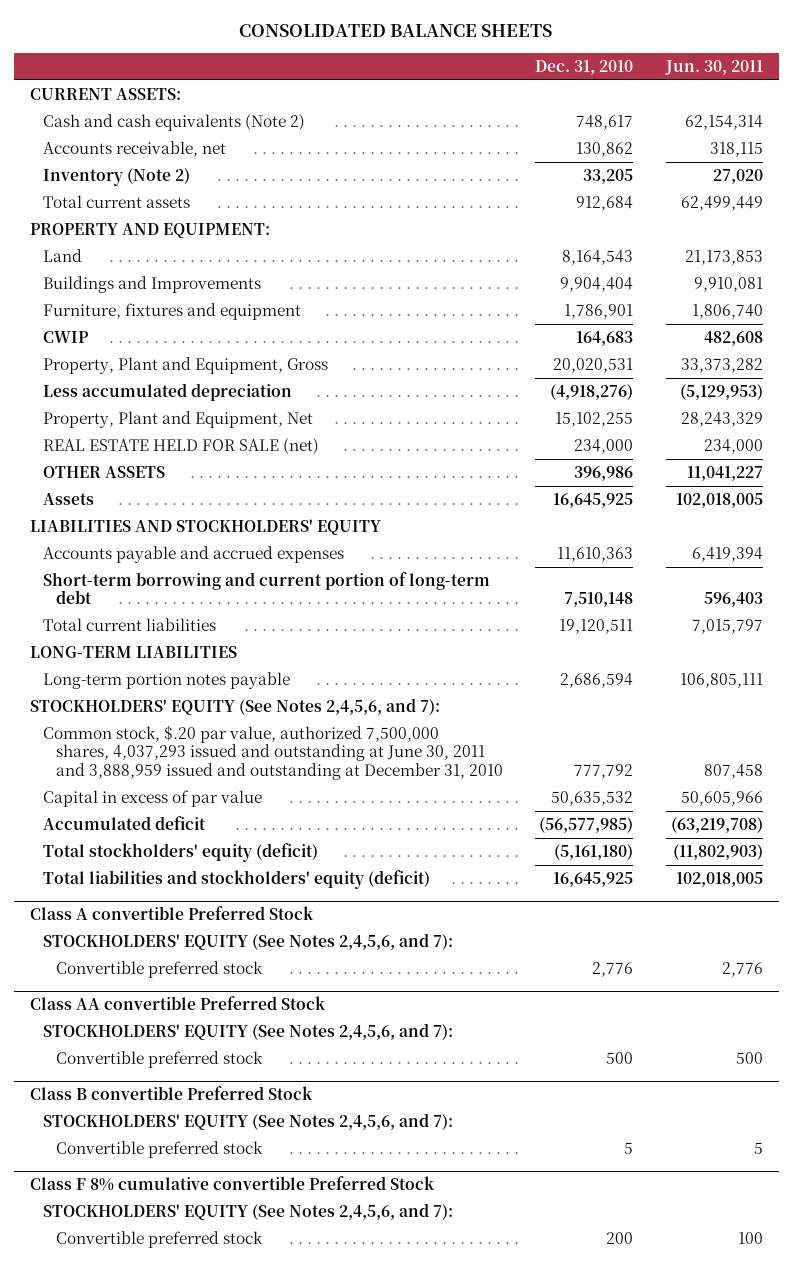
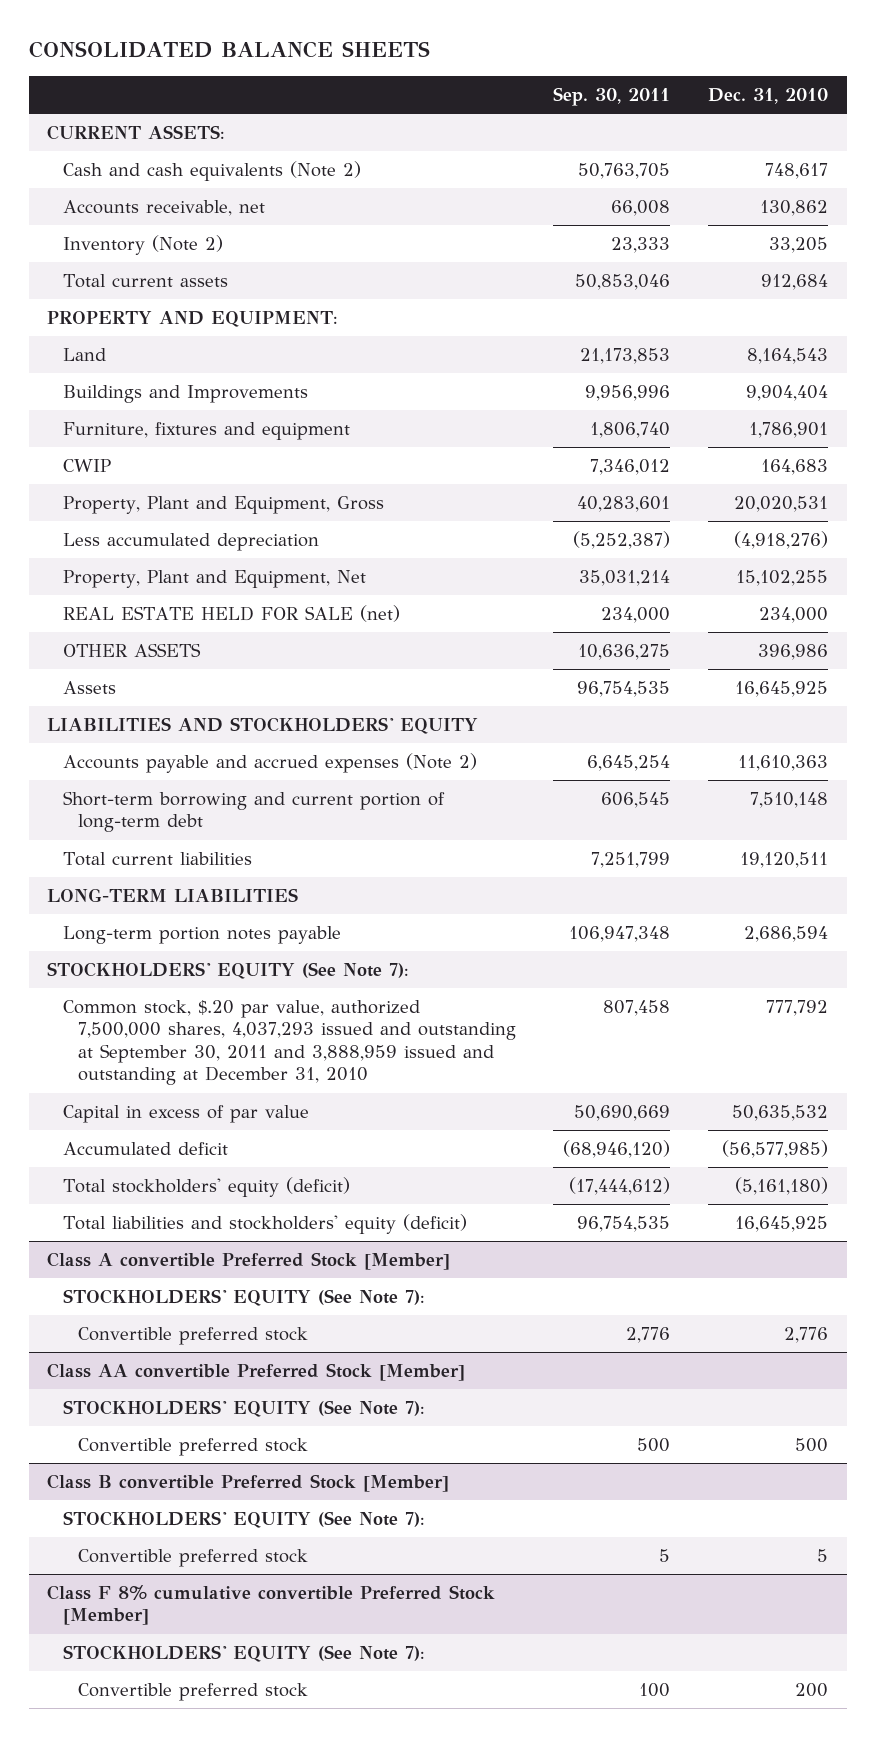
- | Dec. 31, 2010 | Jun. 30, 2011
+ | Sep. 30, 2011 | Dec. 31, 2010
- Accounts payable and accrued expenses | 11,610,363 | 6,419,394
+ Accounts payable and accrued expenses (Note 2) | 6,645,254 | 11,610,363
- STOCKHOLDERS' EQUITY (See Notes 2,4,5,6, and 7):
- Common stock, $.20 par value, authorized 7,500,000 shares, 4,037,293 issued and outstanding at June 30, 2011 and 3,888,959 issued and outstanding at December 31, 2010 | 777,792 | 807,458
+ STOCKHOLDERS' EQUITY (See Note 7):
+ Common stock, $.20 par value, authorized 7,500,000 shares, 4,037,293 issued and outstanding at September 30, 2011 and 3,888,959 issued and outstanding at December 31, 2010 | 807,458 | 777,792
- Class A convertible Preferred Stock
- STOCKHOLDERS' EQUITY (See Notes 2,4,5,6, and 7):
+ Class A convertible Preferred Stock [Member]
+ STOCKHOLDERS' EQUITY (See Note 7):
- Class AA convertible Preferred Stock
- STOCKHOLDERS' EQUITY (See Notes 2,4,5,6, and 7):
+ Class AA convertible Preferred Stock [Member]
+ STOCKHOLDERS' EQUITY (See Note 7):
- Class B convertible Preferred Stock
- STOCKHOLDERS' EQUITY (See Notes 2,4,5,6, and 7):
+ Class B convertible Preferred Stock [Member]
+ STOCKHOLDERS' EQUITY (See Note 7):
- Class F 8% cumulative convertible Preferred Stock
- STOCKHOLDERS' EQUITY (See Notes 2,4,5,6, and 7):
+ Class F 8% cumulative convertible Preferred Stock [Member]
+ STOCKHOLDERS' EQUITY (See Note 7):

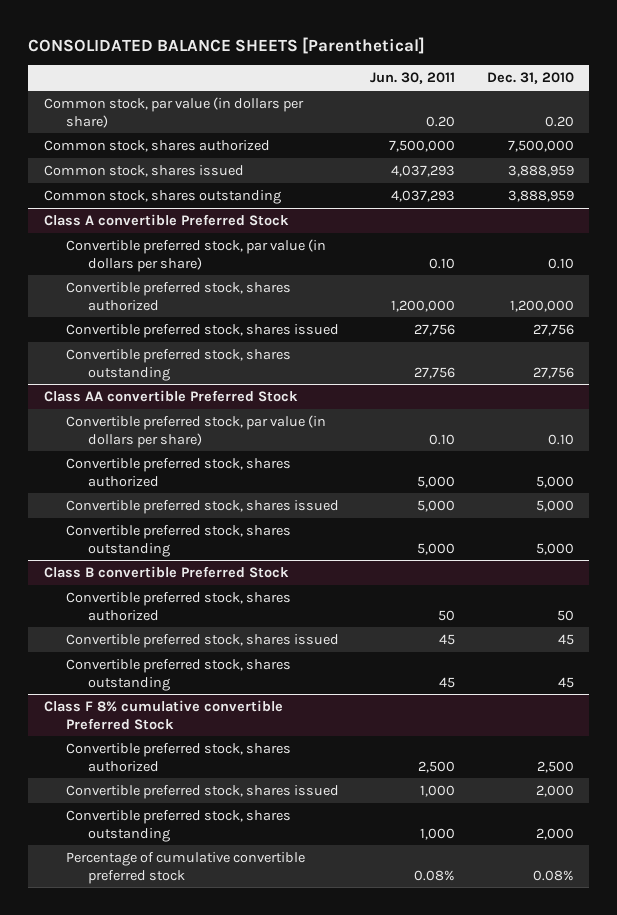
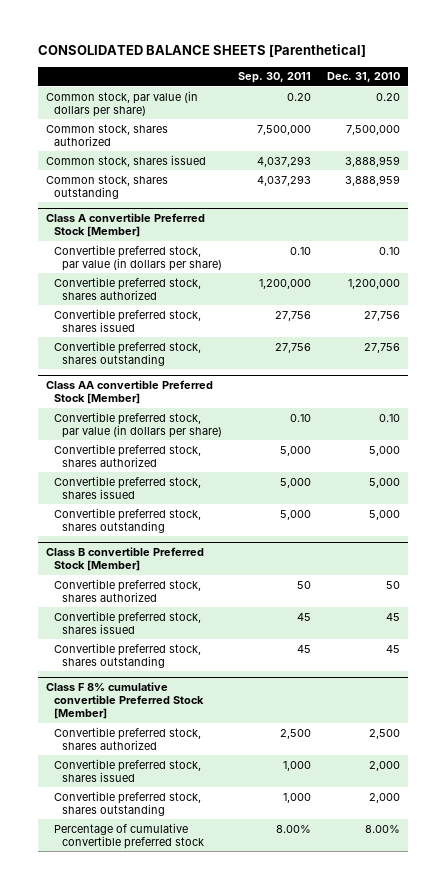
- | Jun. 30, 2011 | Dec. 31, 2010
+ | Sep. 30, 2011 | Dec. 31, 2010
- Class A convertible Preferred Stock
+ Class A convertible Preferred Stock [Member]
- Class AA convertible Preferred Stock
+ Class AA convertible Preferred Stock [Member]
- Class B convertible Preferred Stock
+ Class B convertible Preferred Stock [Member]
- Class F 8% cumulative convertible Preferred Stock
+ Class F 8% cumulative convertible Preferred Stock [Member]
- Percentage of cumulative convertible preferred stock | 0.08% | 0.08%
+ Percentage of cumulative convertible preferred stock | 8.00% | 8.00%

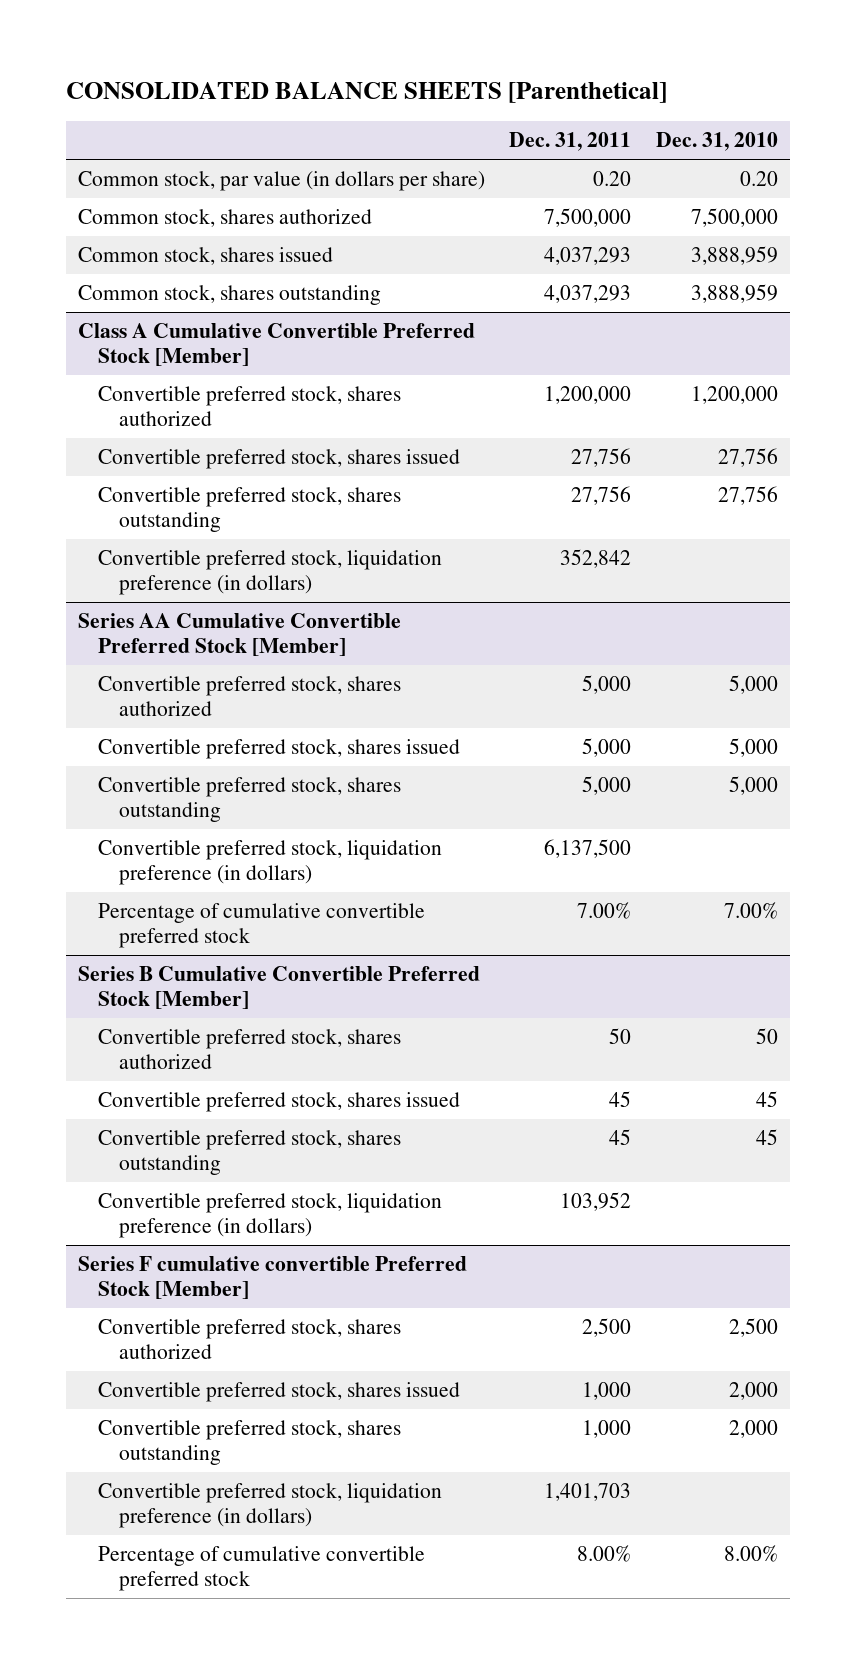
- | Sep. 30, 2011 | Dec. 31, 2010
+ | Dec. 31, 2011 | Dec. 31, 2010
- Class A convertible Preferred Stock [Member]
- Convertible preferred stock, par value (in dollars per share) | 0.10 | 0.10
+ Class A Cumulative Convertible Preferred Stock [Member]
- Class AA convertible Preferred Stock [Member]
- Convertible preferred stock, par value (in dollars per share) | 0.10 | 0.10
+ Convertible preferred stock, liquidation preference (in dollars) | 352,842 |
+ Series AA Cumulative Convertible Preferred Stock [Member]
- Class B convertible Preferred Stock [Member]
+ Convertible preferred stock, liquidation preference (in dollars) | 6,137,500 |
+ Percentage of cumulative convertible preferred stock | 7.00% | 7.00%
+ Series B Cumulative Convertible Preferred Stock [Member]
- Class F 8% cumulative convertible Preferred Stock [Member]
+ Convertible preferred stock, liquidation preference (in dollars) | 103,952 |
+ Series F cumulative convertible Preferred Stock [Member]
+ Convertible preferred stock, liquidation preference (in dollars) | 1,401,703 |

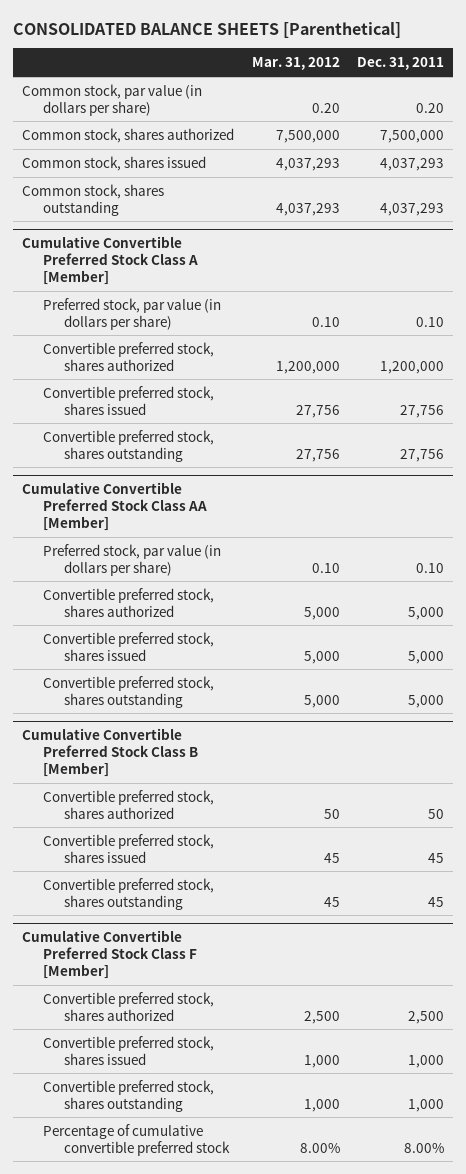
- | Dec. 31, 2011 | Dec. 31, 2010
+ | Mar. 31, 2012 | Dec. 31, 2011
- Class A Cumulative Convertible Preferred Stock [Member]
+ Cumulative Convertible Preferred Stock Class A [Member]
+ Preferred stock, par value (in dollars per share) | 0.10 | 0.10
- Convertible preferred stock, liquidation preference (in dollars) | 352,842 |
- Series AA Cumulative Convertible Preferred Stock [Member]
+ Cumulative Convertible Preferred Stock Class AA [Member]
+ Preferred stock, par value (in dollars per share) | 0.10 | 0.10
- Convertible preferred stock, liquidation preference (in dollars) | 6,137,500 |
- Percentage of cumulative convertible preferred stock | 7.00% | 7.00%
- Series B Cumulative Convertible Preferred Stock [Member]
+ Cumulative Convertible Preferred Stock Class B [Member]
- Convertible preferred stock, liquidation preference (in dollars) | 103,952 |
- Series F cumulative convertible Preferred Stock [Member]
+ Cumulative Convertible Preferred Stock Class F [Member]
- Convertible preferred stock, liquidation preference (in dollars) | 1,401,703 |

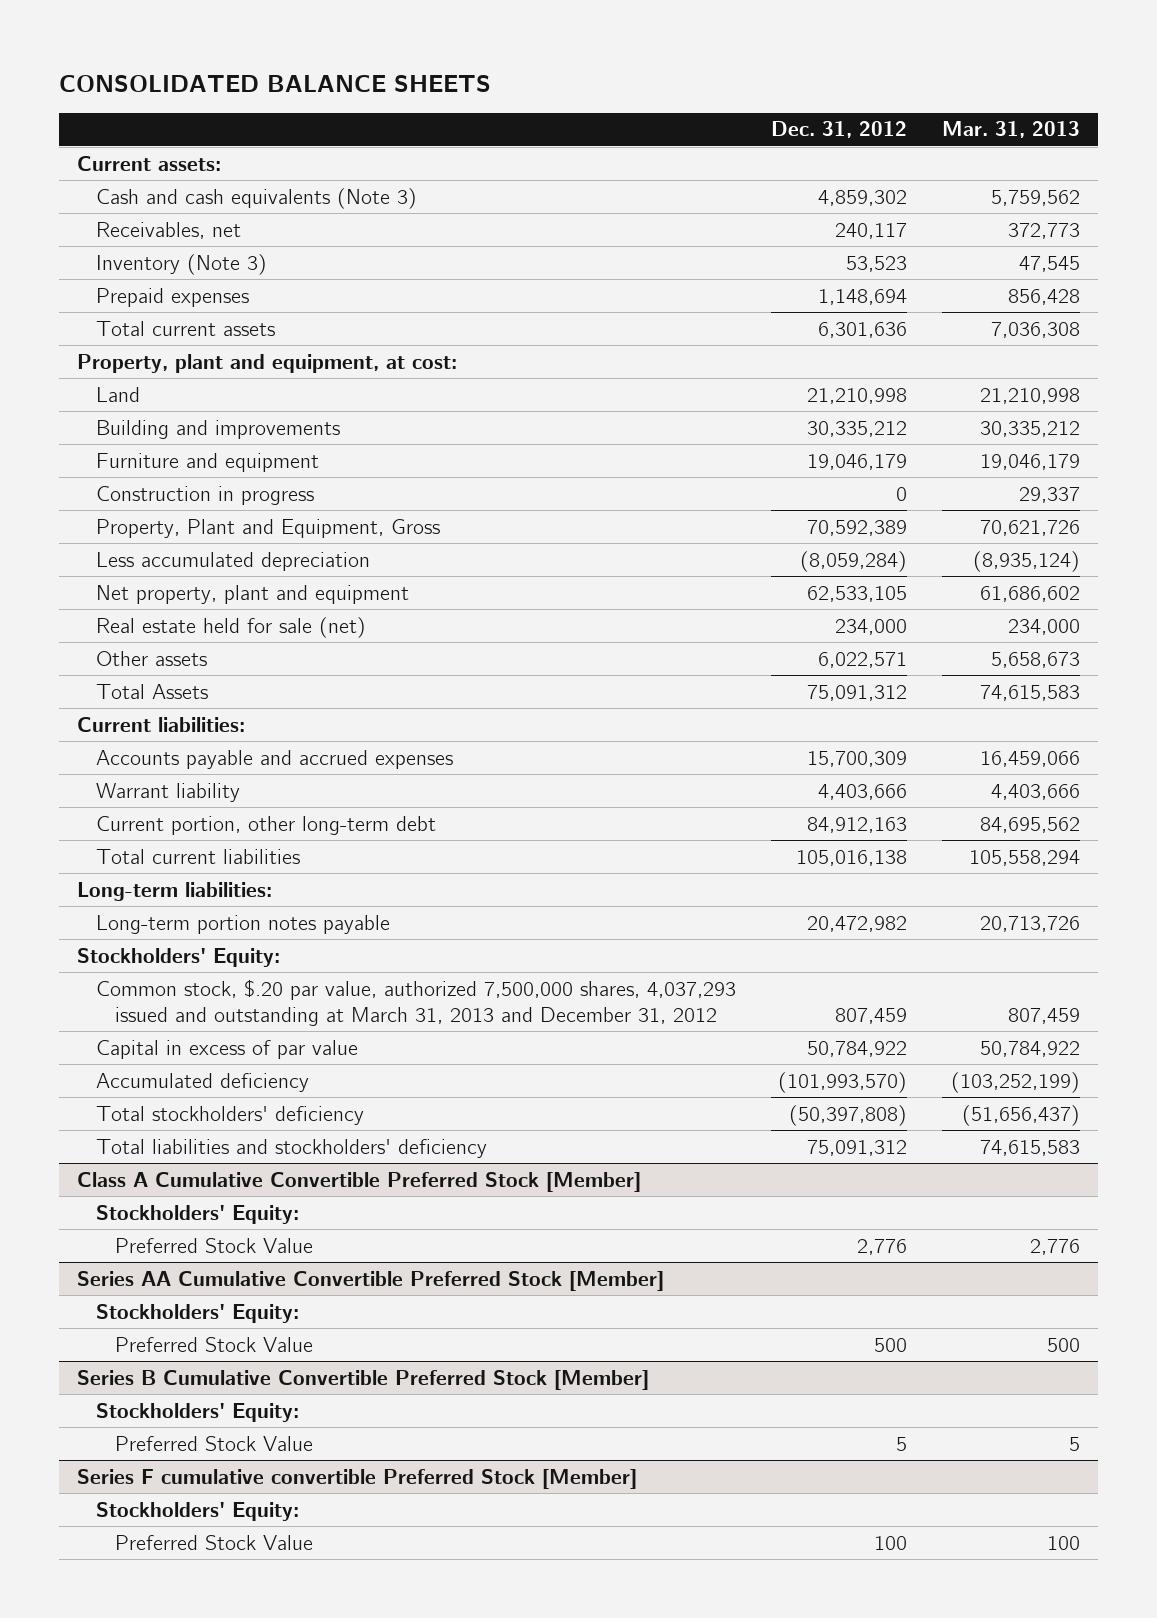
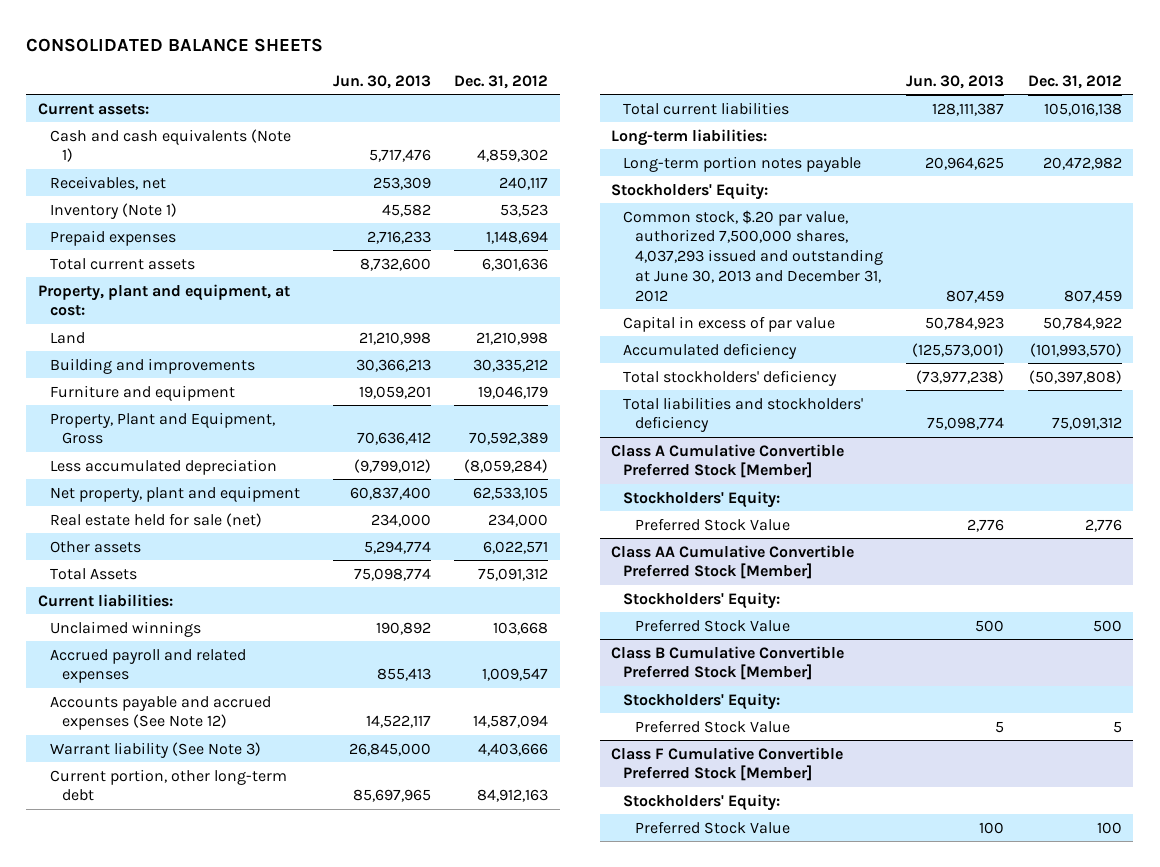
- | Dec. 31, 2012 | Mar. 31, 2013
+ | Jun. 30, 2013 | Dec. 31, 2012
- Cash and cash equivalents (Note 3) | 4,859,302 | 5,759,562
+ Cash and cash equivalents (Note 1) | 5,717,476 | 4,859,302
- Inventory (Note 3) | 53,523 | 47,545
+ Inventory (Note 1) | 45,582 | 53,523
- Construction in progress | 0 | 29,337
- Accounts payable and accrued expenses | 15,700,309 | 16,459,066
- Warrant liability | 4,403,666 | 4,403,666
+ Unclaimed winnings | 190,892 | 103,668
+ Accrued payroll and related expenses | 855,413 | 1,009,547
+ Accounts payable and accrued expenses (See Note 12) | 14,522,117 | 14,587,094
+ Warrant liability (See Note 3) | 26,845,000 | 4,403,666
- Common stock, $.20 par value, authorized 7,500,000 shares, 4,037,293 issued and outstanding at March 31, 2013 and December 31, 2012 | 807,459 | 807,459
+ Common stock, $.20 par value, authorized 7,500,000 shares, 4,037,293 issued and outstanding at June 30, 2013 and December 31, 2012 | 807,459 | 807,459
- Series AA Cumulative Convertible Preferred Stock [Member]
+ Class AA Cumulative Convertible Preferred Stock [Member]
- Series B Cumulative Convertible Preferred Stock [Member]
+ Class B Cumulative Convertible Preferred Stock [Member]
- Series F cumulative convertible Preferred Stock [Member]
+ Class F Cumulative Convertible Preferred Stock [Member]

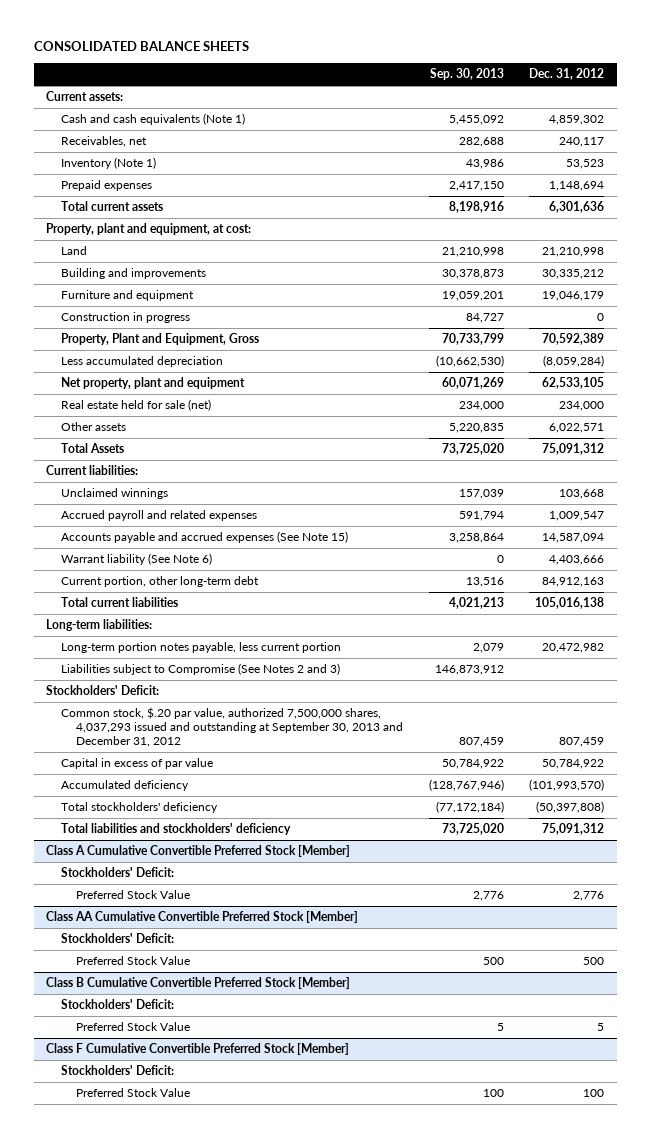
- | Jun. 30, 2013 | Dec. 31, 2012
+ | Sep. 30, 2013 | Dec. 31, 2012
+ Construction in progress | 84,727 | 0
- Accounts payable and accrued expenses (See Note 12) | 14,522,117 | 14,587,094
- Warrant liability (See Note 3) | 26,845,000 | 4,403,666
+ Accounts payable and accrued expenses (See Note 15) | 3,258,864 | 14,587,094
+ Warrant liability (See Note 6) | 0 | 4,403,666
- Long-term portion notes payable | 20,964,625 | 20,472,982
- Stockholders' Equity:
- Common stock, $.20 par value, authorized 7,500,000 shares, 4,037,293 issued and outstanding at June 30, 2013 and December 31, 2012 | 807,459 | 807,459
+ Long-term portion notes payable, less current portion | 2,079 | 20,472,982
+ Liabilities subject to Compromise (See Notes 2 and 3) | 146,873,912 |
+ Stockholders' Deficit:
+ Common stock, $.20 par value, authorized 7,500,000 shares, 4,037,293 issued and outstanding at September 30, 2013 and December 31, 2012 | 807,459 | 807,459
@ Class A Cumulative Convertible Preferred Stock [Member]
- Stockholders' Equity:
+ Stockholders' Deficit:
@ Class AA Cumulative Convertible Preferred Stock [Member]
- Stockholders' Equity:
+ Stockholders' Deficit:
@ Class B Cumulative Convertible Preferred Stock [Member]
- Stockholders' Equity:
+ Stockholders' Deficit:
@ Class F Cumulative Convertible Preferred Stock [Member]
- Stockholders' Equity:
+ Stockholders' Deficit:

